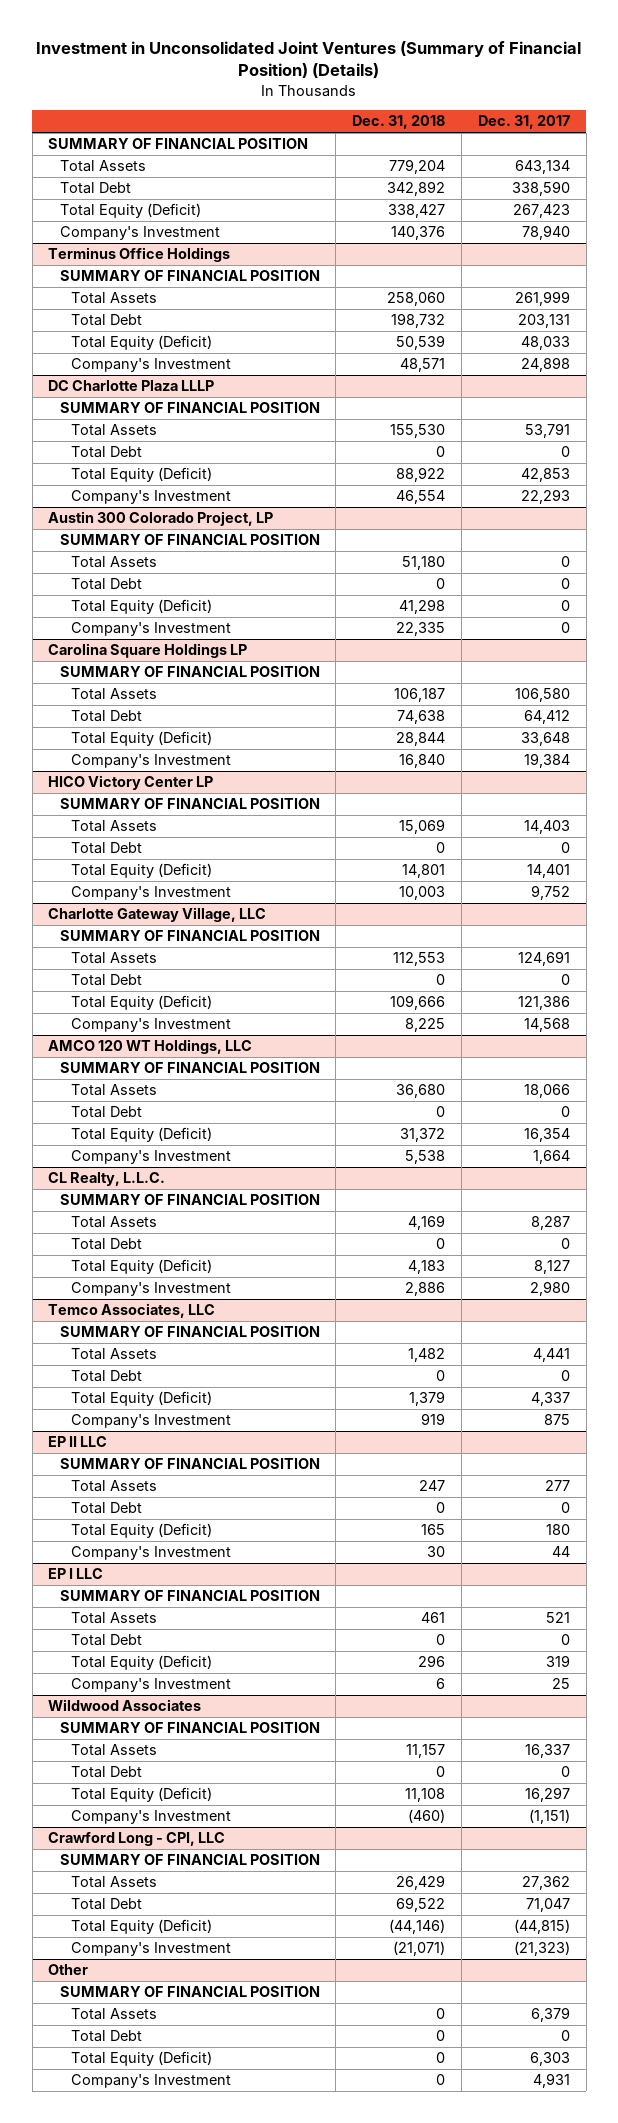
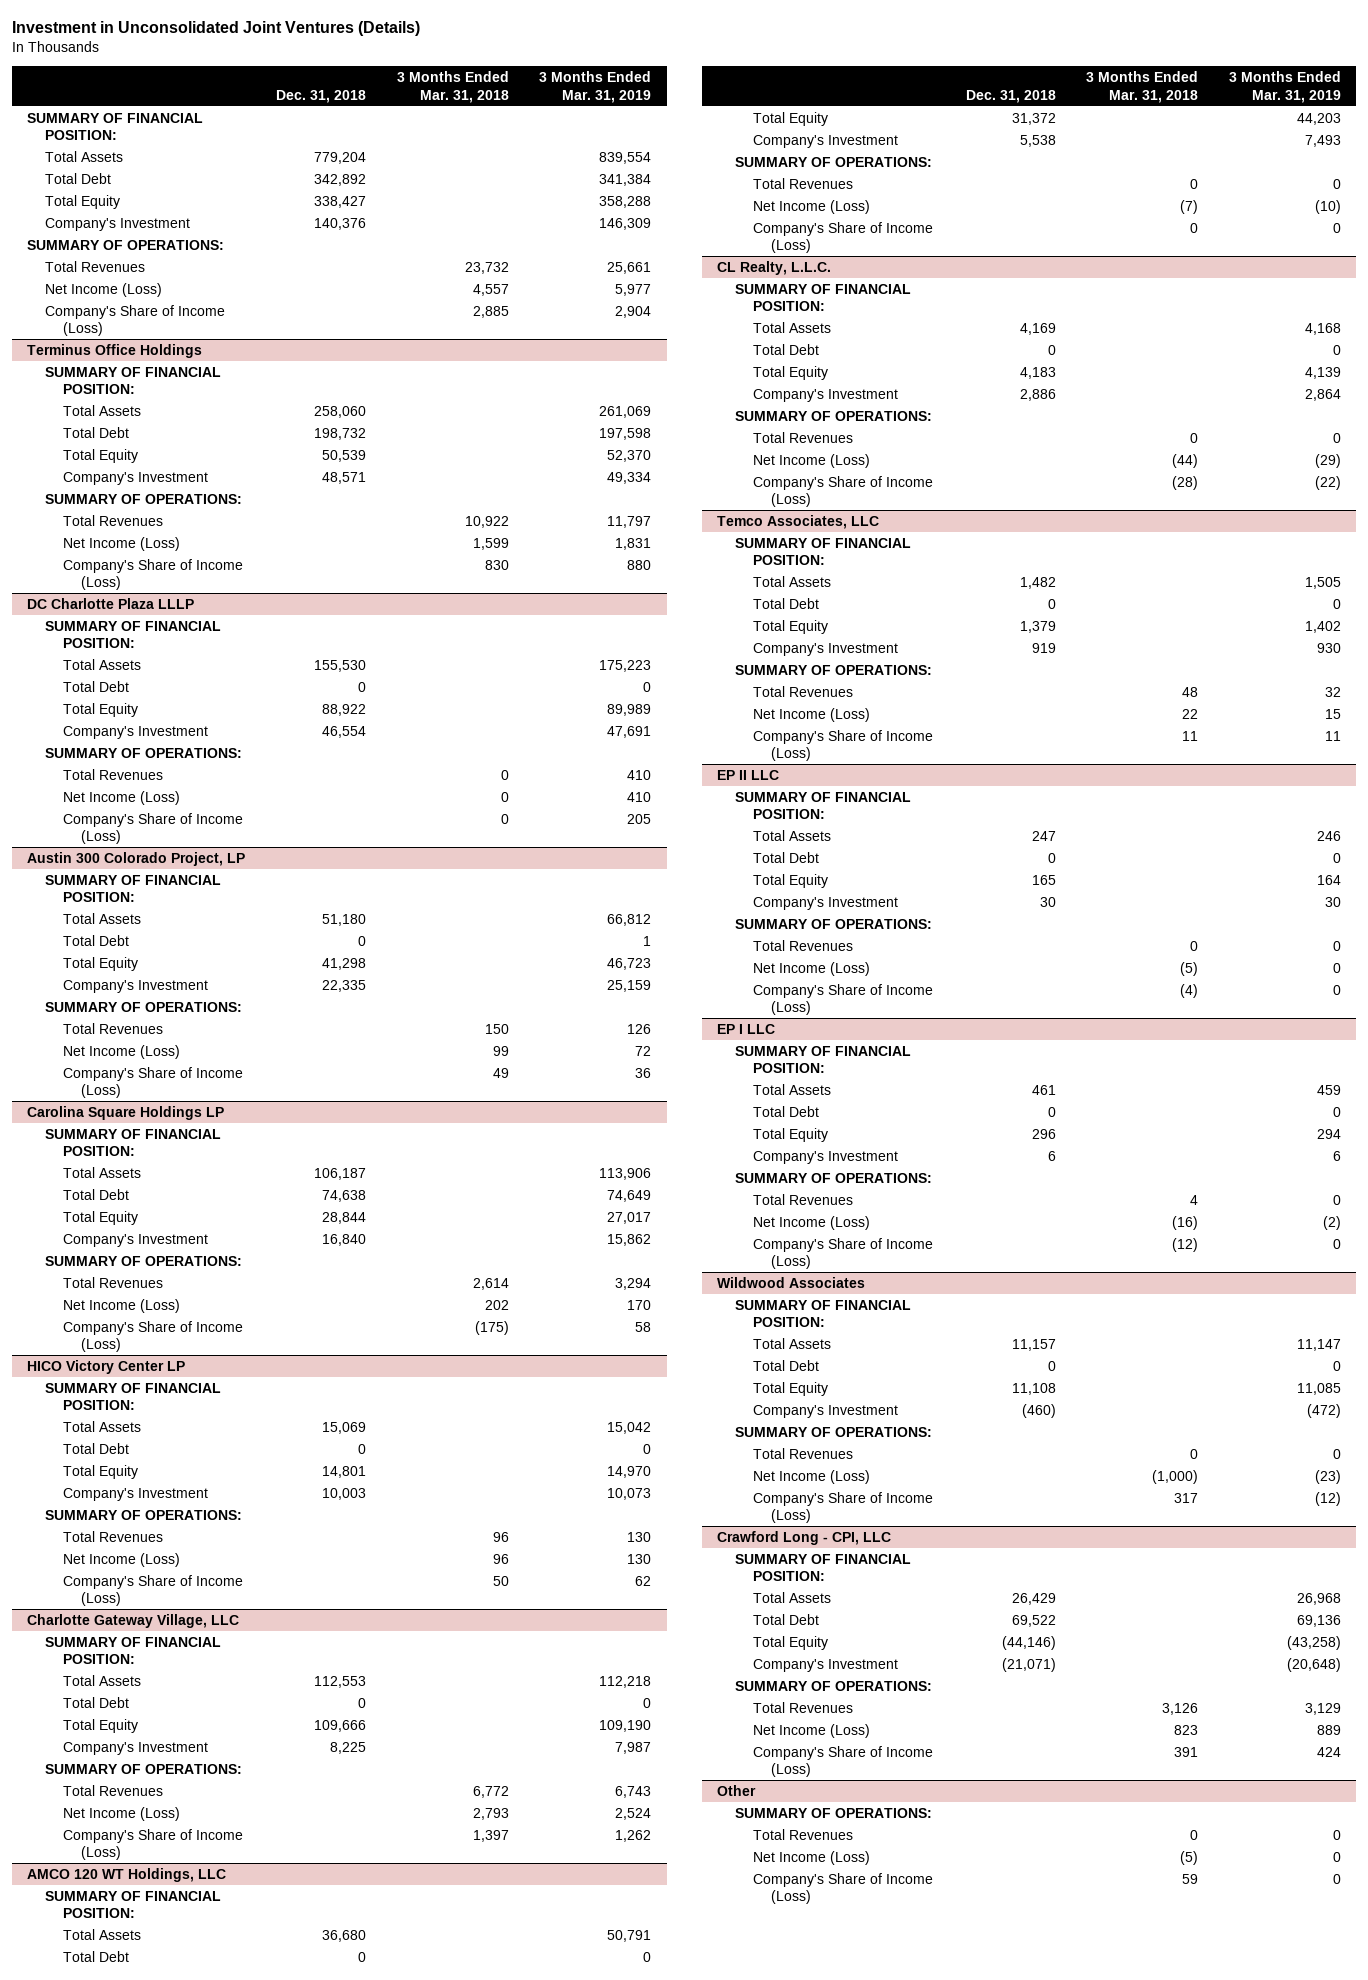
- Investment in Unconsolidated Joint Ventures (Summary of Financial Position) (Details)
+ Investment in Unconsolidated Joint Ventures (Details)
- | Dec. 31, 2018 | Dec. 31, 2017
+ | Dec. 31, 2018 | 3 Months Ended Mar. 31, 2018 | 3 Months Ended Mar. 31, 2019
- SUMMARY OF FINANCIAL POSITION
+ SUMMARY OF FINANCIAL POSITION:
- Total Equity (Deficit) | 338,427 | 267,423
+ Total Equity | 338,427 | | 358,288
+ SUMMARY OF OPERATIONS:
+ Total Revenues | | 23,732 | 25,661
+ Net Income (Loss) | | 4,557 | 5,977
+ Company's Share of Income (Loss) | | 2,885 | 2,904
@ Terminus Office Holdings
- SUMMARY OF FINANCIAL POSITION
+ SUMMARY OF FINANCIAL POSITION:
- Total Equity (Deficit) | 50,539 | 48,033
+ Total Equity | 50,539 | | 52,370
+ SUMMARY OF OPERATIONS:
+ Total Revenues | | 10,922 | 11,797
+ Net Income (Loss) | | 1,599 | 1,831
+ Company's Share of Income (Loss) | | 830 | 880
@ DC Charlotte Plaza LLLP
- SUMMARY OF FINANCIAL POSITION
+ SUMMARY OF FINANCIAL POSITION:
- Total Equity (Deficit) | 88,922 | 42,853
+ Total Equity | 88,922 | | 89,989
+ SUMMARY OF OPERATIONS:
+ Total Revenues | | 0 | 410
+ Net Income (Loss) | | 0 | 410
+ Company's Share of Income (Loss) | | 0 | 205
@ Austin 300 Colorado Project, LP
- SUMMARY OF FINANCIAL POSITION
+ SUMMARY OF FINANCIAL POSITION:
- Total Equity (Deficit) | 41,298 | 0
+ Total Equity | 41,298 | | 46,723
+ SUMMARY OF OPERATIONS:
+ Total Revenues | | 150 | 126
+ Net Income (Loss) | | 99 | 72
+ Company's Share of Income (Loss) | | 49 | 36
@ Carolina Square Holdings LP
- SUMMARY OF FINANCIAL POSITION
+ SUMMARY OF FINANCIAL POSITION:
- Total Equity (Deficit) | 28,844 | 33,648
+ Total Equity | 28,844 | | 27,017
+ SUMMARY OF OPERATIONS:
+ Total Revenues | | 2,614 | 3,294
+ Net Income (Loss) | | 202 | 170
+ Company's Share of Income (Loss) | | (175) | 58
@ HICO Victory Center LP
- SUMMARY OF FINANCIAL POSITION
+ SUMMARY OF FINANCIAL POSITION:
- Total Equity (Deficit) | 14,801 | 14,401
+ Total Equity | 14,801 | | 14,970
+ SUMMARY OF OPERATIONS:
+ Total Revenues | | 96 | 130
+ Net Income (Loss) | | 96 | 130
+ Company's Share of Income (Loss) | | 50 | 62
@ Charlotte Gateway Village, LLC
- SUMMARY OF FINANCIAL POSITION
+ SUMMARY OF FINANCIAL POSITION:
- Total Equity (Deficit) | 109,666 | 121,386
+ Total Equity | 109,666 | | 109,190
+ SUMMARY OF OPERATIONS:
+ Total Revenues | | 6,772 | 6,743
+ Net Income (Loss) | | 2,793 | 2,524
+ Company's Share of Income (Loss) | | 1,397 | 1,262
@ AMCO 120 WT Holdings, LLC
- SUMMARY OF FINANCIAL POSITION
+ SUMMARY OF FINANCIAL POSITION:
- Total Equity (Deficit) | 31,372 | 16,354
+ Total Equity | 31,372 | | 44,203
+ SUMMARY OF OPERATIONS:
+ Total Revenues | | 0 | 0
+ Net Income (Loss) | | (7) | (10)
+ Company's Share of Income (Loss) | | 0 | 0
@ CL Realty, L.L.C.
- SUMMARY OF FINANCIAL POSITION
+ SUMMARY OF FINANCIAL POSITION:
- Total Equity (Deficit) | 4,183 | 8,127
+ Total Equity | 4,183 | | 4,139
+ SUMMARY OF OPERATIONS:
+ Total Revenues | | 0 | 0
+ Net Income (Loss) | | (44) | (29)
+ Company's Share of Income (Loss) | | (28) | (22)
@ Temco Associates, LLC
- SUMMARY OF FINANCIAL POSITION
+ SUMMARY OF FINANCIAL POSITION:
- Total Equity (Deficit) | 1,379 | 4,337
+ Total Equity | 1,379 | | 1,402
+ SUMMARY OF OPERATIONS:
+ Total Revenues | | 48 | 32
+ Net Income (Loss) | | 22 | 15
+ Company's Share of Income (Loss) | | 11 | 11
@ EP II LLC
- SUMMARY OF FINANCIAL POSITION
+ SUMMARY OF FINANCIAL POSITION:
- Total Equity (Deficit) | 165 | 180
+ Total Equity | 165 | | 164
+ SUMMARY OF OPERATIONS:
+ Total Revenues | | 0 | 0
+ Net Income (Loss) | | (5) | 0
+ Company's Share of Income (Loss) | | (4) | 0
@ EP I LLC
- SUMMARY OF FINANCIAL POSITION
+ SUMMARY OF FINANCIAL POSITION:
- Total Equity (Deficit) | 296 | 319
+ Total Equity | 296 | | 294
+ SUMMARY OF OPERATIONS:
+ Total Revenues | | 4 | 0
+ Net Income (Loss) | | (16) | (2)
+ Company's Share of Income (Loss) | | (12) | 0
@ Wildwood Associates
- SUMMARY OF FINANCIAL POSITION
+ SUMMARY OF FINANCIAL POSITION:
- Total Equity (Deficit) | 11,108 | 16,297
+ Total Equity | 11,108 | | 11,085
+ SUMMARY OF OPERATIONS:
+ Total Revenues | | 0 | 0
+ Net Income (Loss) | | (1,000) | (23)
+ Company's Share of Income (Loss) | | 317 | (12)
@ Crawford Long - CPI, LLC
- SUMMARY OF FINANCIAL POSITION
+ SUMMARY OF FINANCIAL POSITION:
- Total Equity (Deficit) | (44,146) | (44,815)
+ Total Equity | (44,146) | | (43,258)
+ SUMMARY OF OPERATIONS:
+ Total Revenues | | 3,126 | 3,129
+ Net Income (Loss) | | 823 | 889
+ Company's Share of Income (Loss) | | 391 | 424
@ Other
- SUMMARY OF FINANCIAL POSITION
- Total Assets | 0 | 6,379
- Total Debt | 0 | 0
- Total Equity (Deficit) | 0 | 6,303
- Company's Investment | 0 | 4,931
+ SUMMARY OF OPERATIONS:
+ Total Revenues | | 0 | 0
+ Net Income (Loss) | | (5) | 0
+ Company's Share of Income (Loss) | | 59 | 0

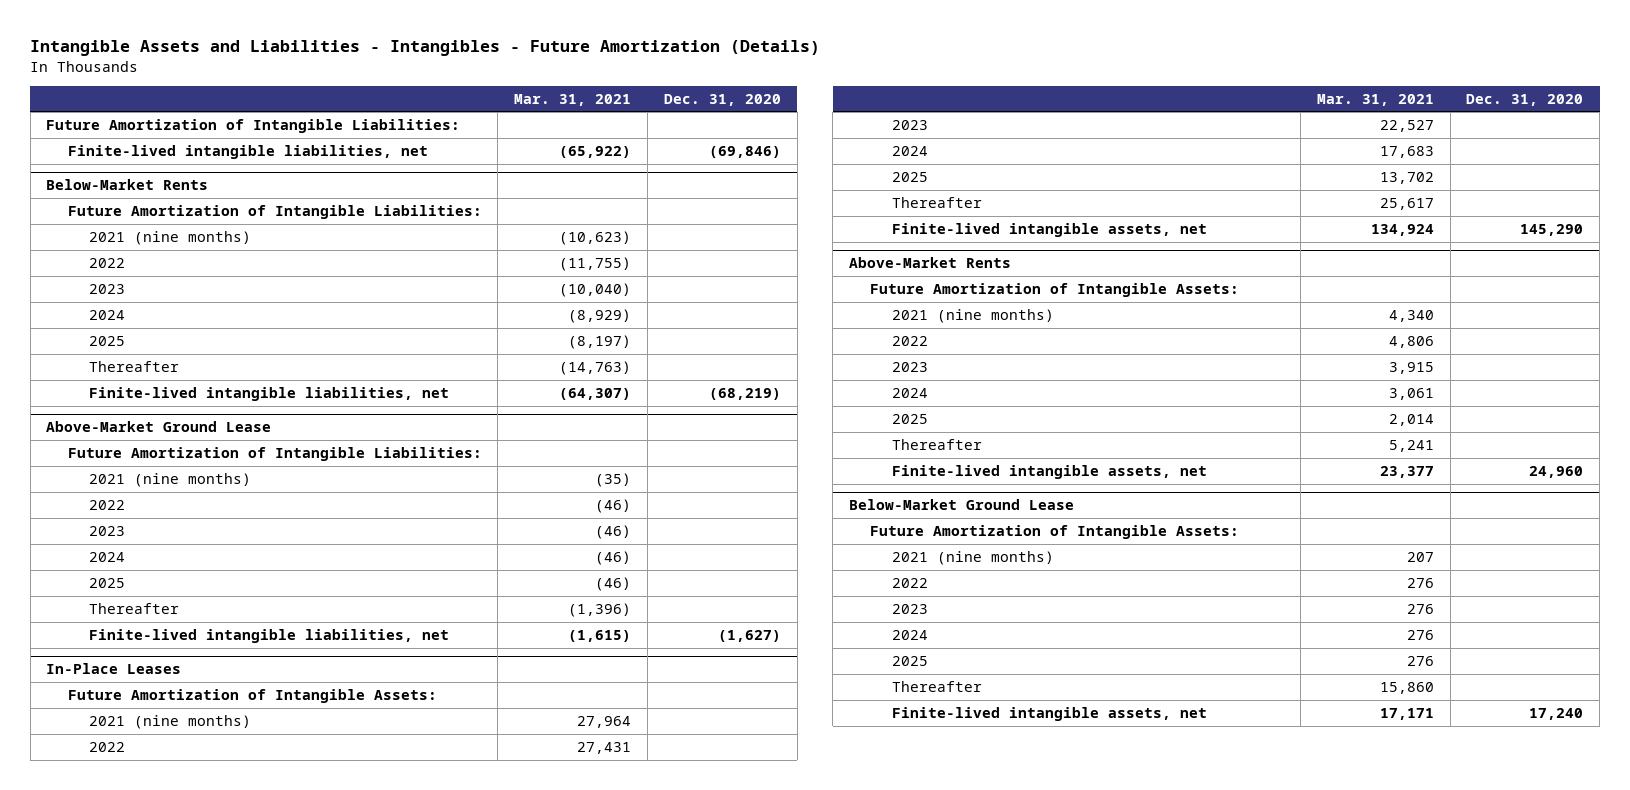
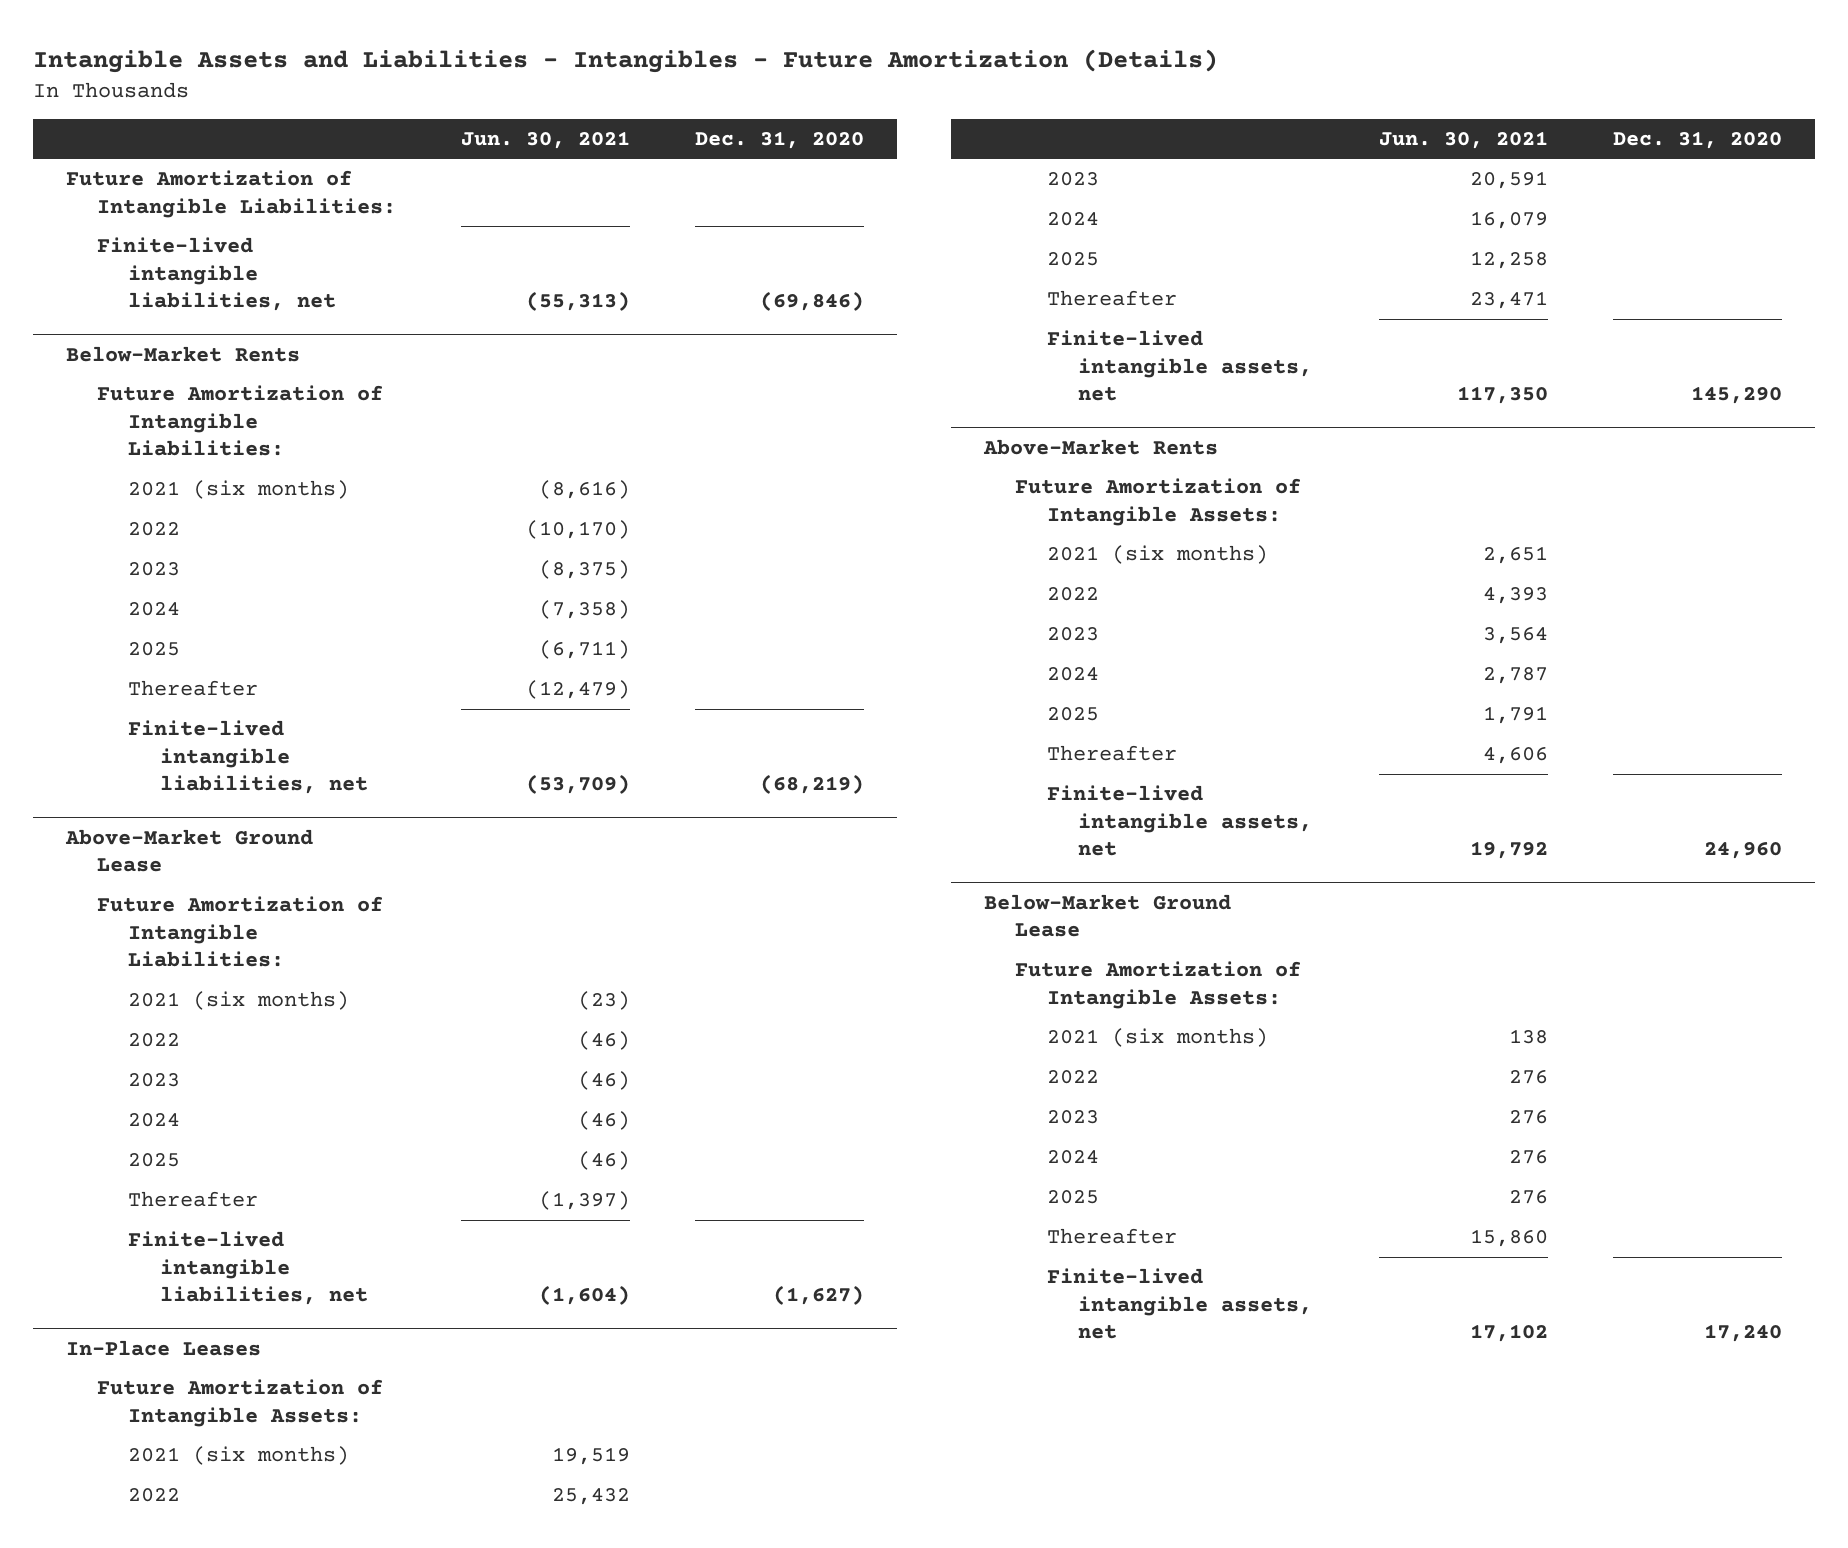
- | Mar. 31, 2021 | Dec. 31, 2020
+ | Jun. 30, 2021 | Dec. 31, 2020
@ Below-Market Rents
- 2021 (nine months) | (10,623) |
+ 2021 (six months) | (8,616) |
@ Above-Market Ground Lease
- 2021 (nine months) | (35) |
+ 2021 (six months) | (23) |
@ In-Place Leases
- 2021 (nine months) | 27,964 |
+ 2021 (six months) | 19,519 |
@ Above-Market Rents
- 2021 (nine months) | 4,340 |
+ 2021 (six months) | 2,651 |
@ Below-Market Ground Lease
- 2021 (nine months) | 207 |
+ 2021 (six months) | 138 |

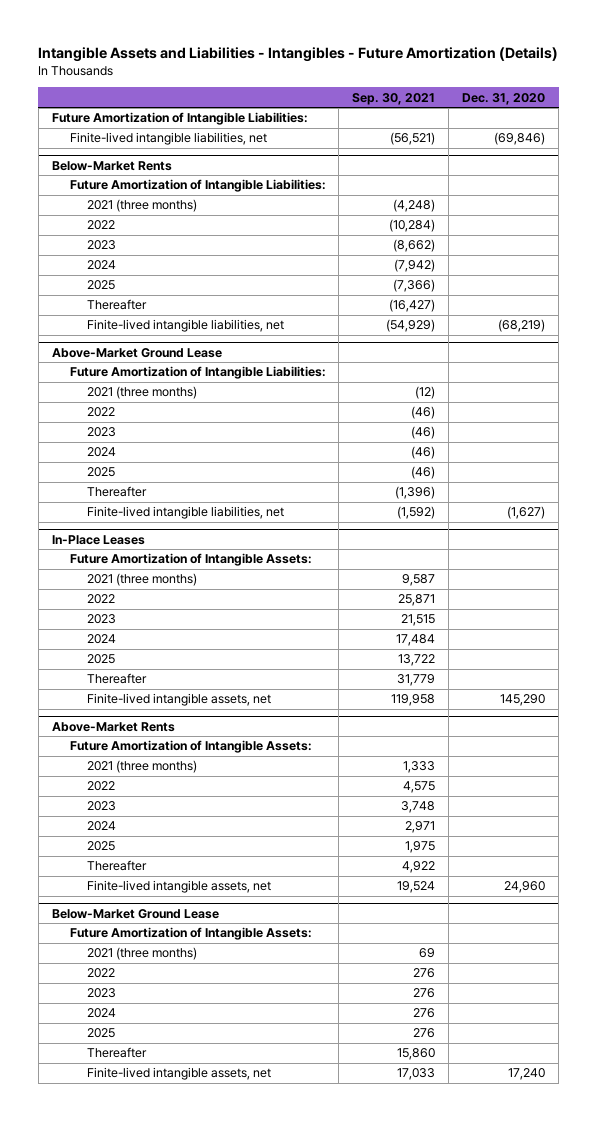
- | Jun. 30, 2021 | Dec. 31, 2020
+ | Sep. 30, 2021 | Dec. 31, 2020
@ Below-Market Rents
- 2021 (six months) | (8,616) |
+ 2021 (three months) | (4,248) |
@ Above-Market Ground Lease
- 2021 (six months) | (23) |
+ 2021 (three months) | (12) |
@ In-Place Leases
- 2021 (six months) | 19,519 |
+ 2021 (three months) | 9,587 |
@ Above-Market Rents
- 2021 (six months) | 2,651 |
+ 2021 (three months) | 1,333 |
@ Below-Market Ground Lease
- 2021 (six months) | 138 |
+ 2021 (three months) | 69 |

